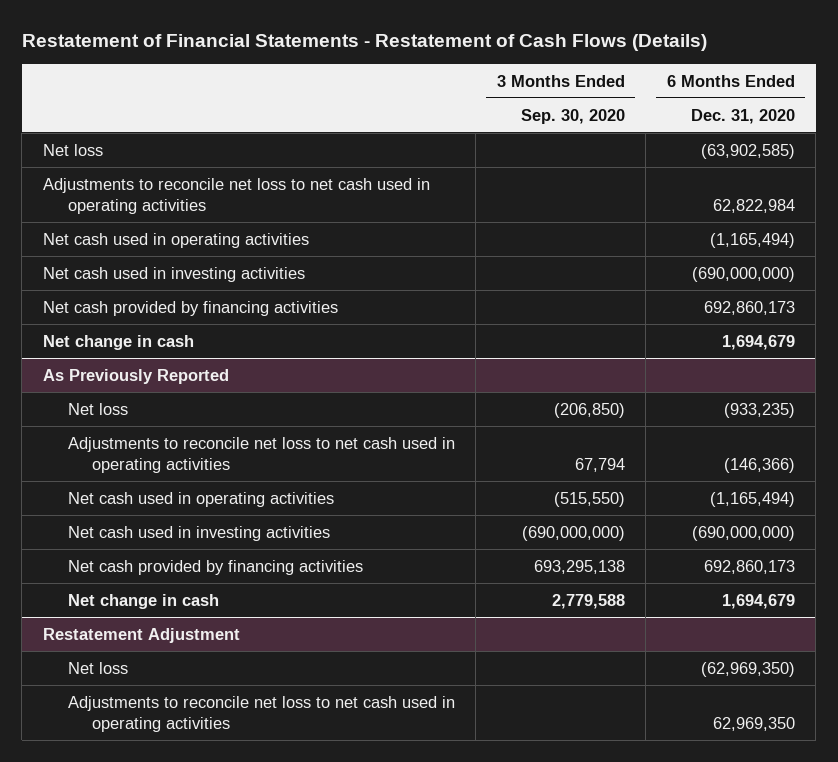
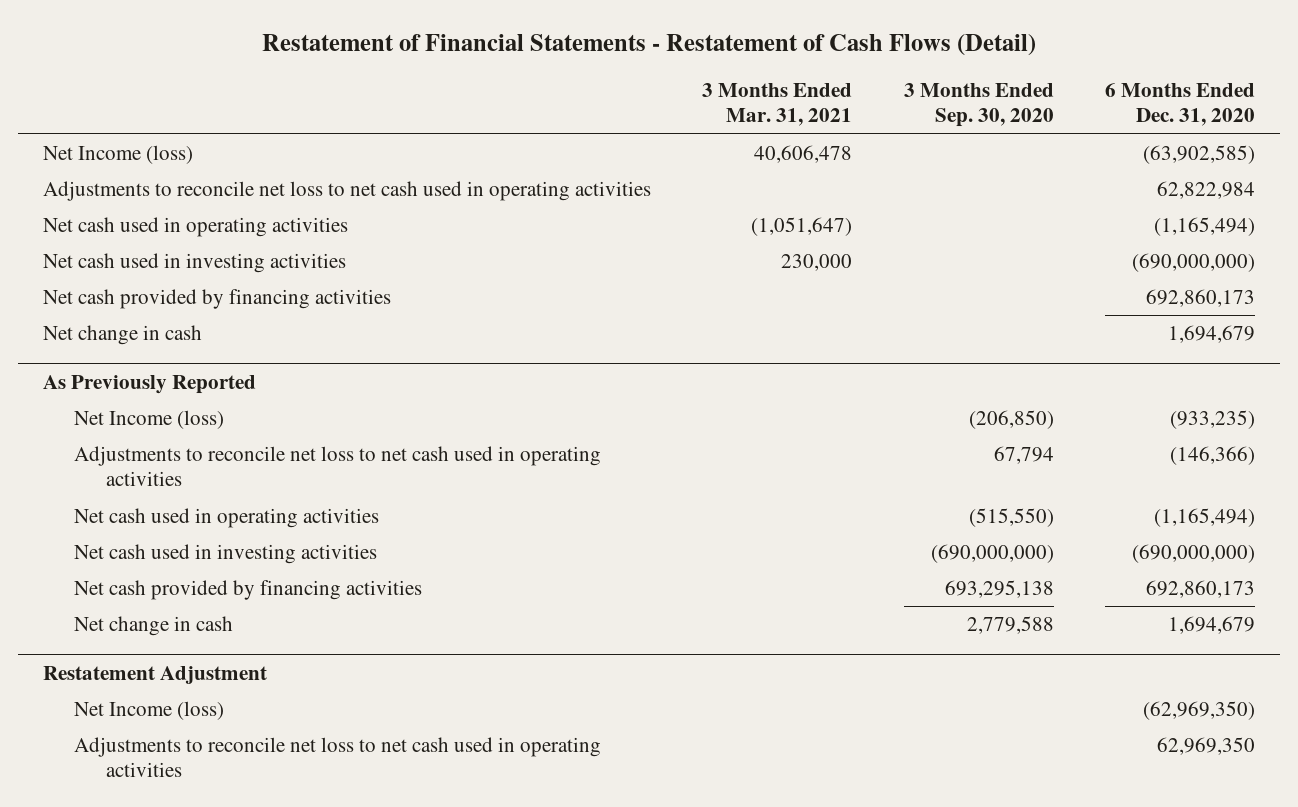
- Restatement of Financial Statements - Restatement of Cash Flows (Details)
+ Restatement of Financial Statements - Restatement of Cash Flows (Detail)
- | 3 Months Ended Sep. 30, 2020 | 6 Months Ended Dec. 31, 2020
+ | 3 Months Ended Mar. 31, 2021 | 3 Months Ended Sep. 30, 2020 | 6 Months Ended Dec. 31, 2020
- Net loss | | (63,902,585)
+ Net Income (loss) | 40,606,478 | | (63,902,585)
@ As Previously Reported
- Net loss | (206,850) | (933,235)
+ Net Income (loss) | | (206,850) | (933,235)
@ Restatement Adjustment
- Net loss | | (62,969,350)
+ Net Income (loss) | | | (62,969,350)

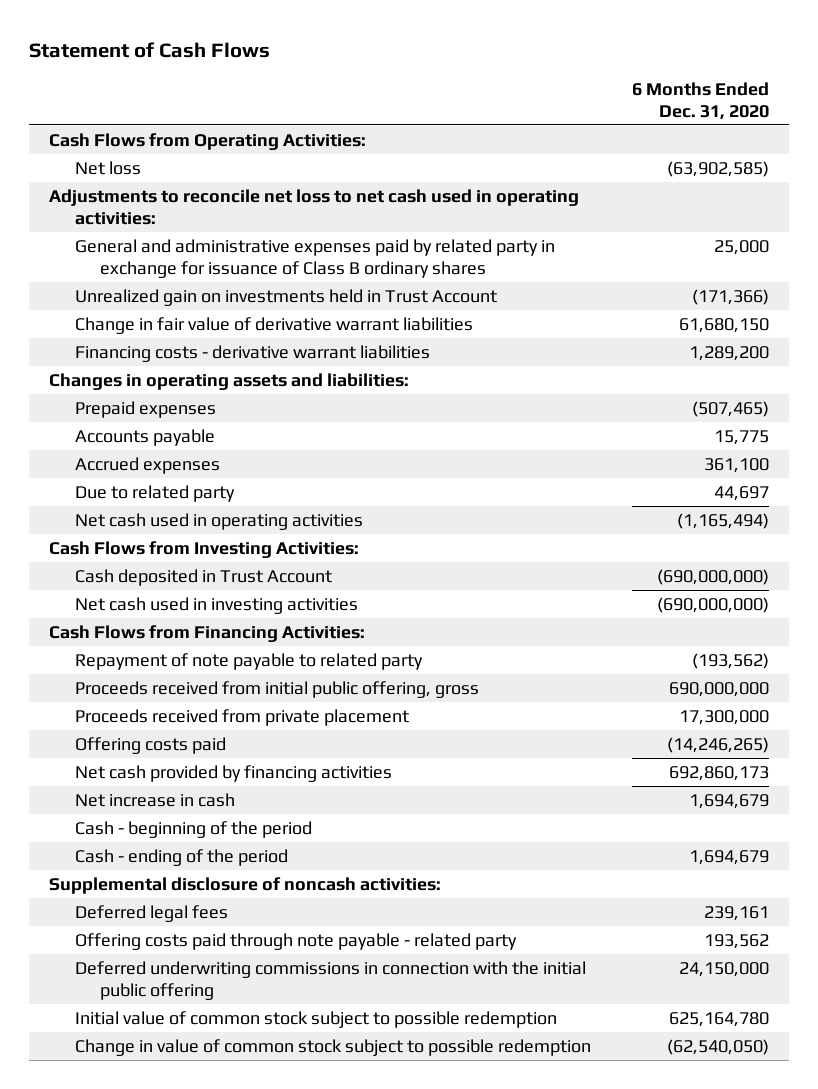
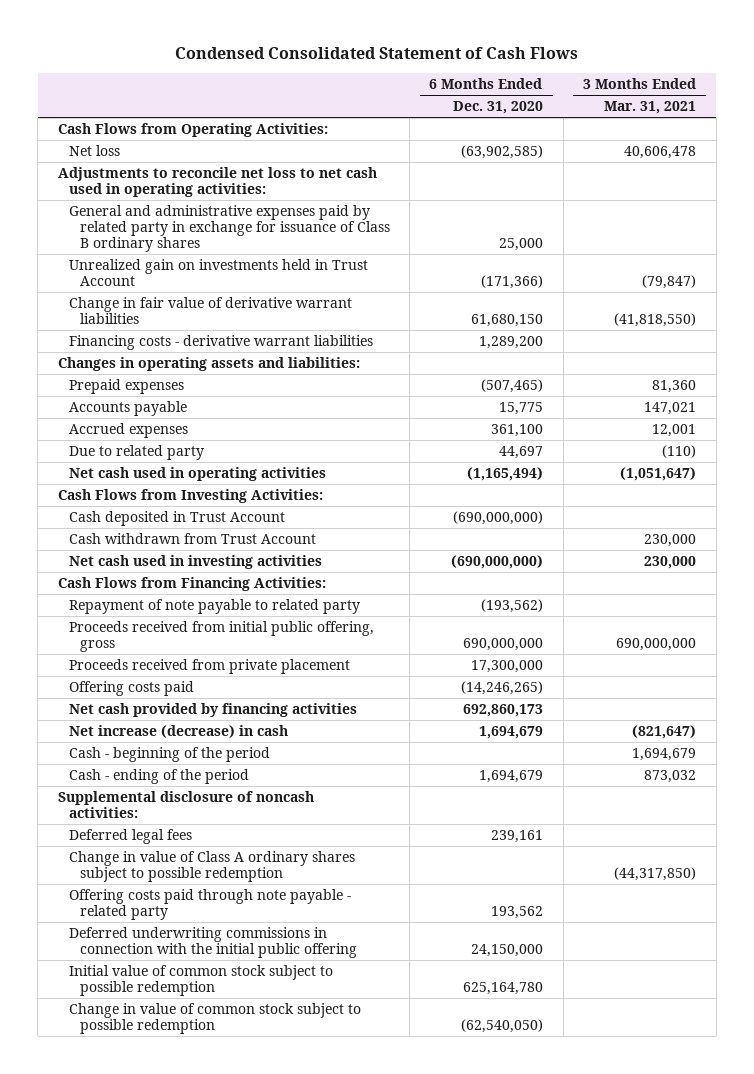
- Statement of Cash Flows
+ Condensed Consolidated Statement of Cash Flows
- | 6 Months Ended Dec. 31, 2020
+ | 6 Months Ended Dec. 31, 2020 | 3 Months Ended Mar. 31, 2021
+ Cash withdrawn from Trust Account | | 230,000
- Net increase in cash | 1,694,679
+ Net increase (decrease) in cash | 1,694,679 | (821,647)
+ Change in value of Class A ordinary shares subject to possible redemption | | (44,317,850)

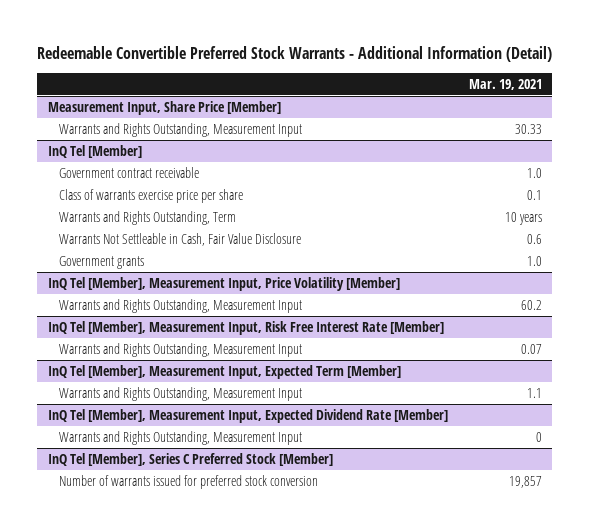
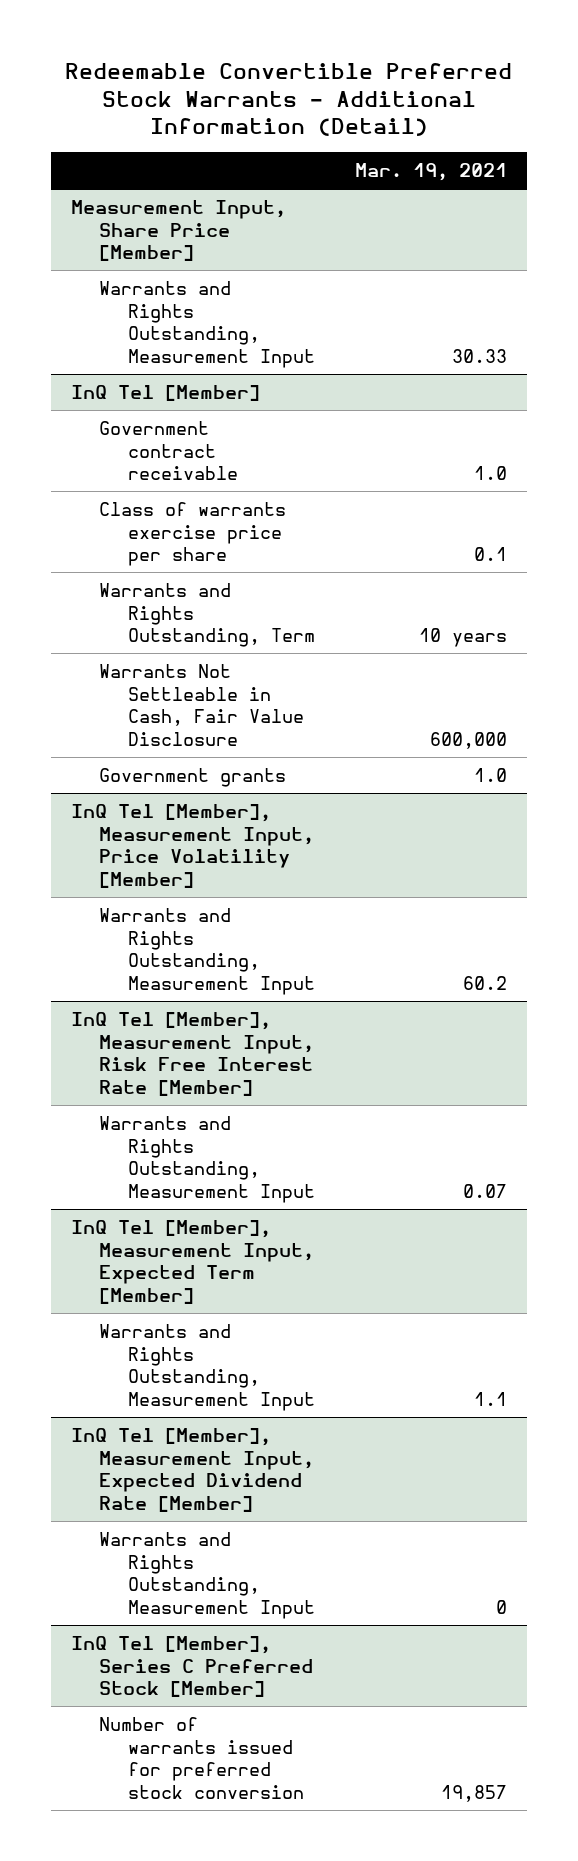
@ InQ Tel [Member]
- Warrants Not Settleable in Cash, Fair Value Disclosure | 0.6
+ Warrants Not Settleable in Cash, Fair Value Disclosure | 600,000

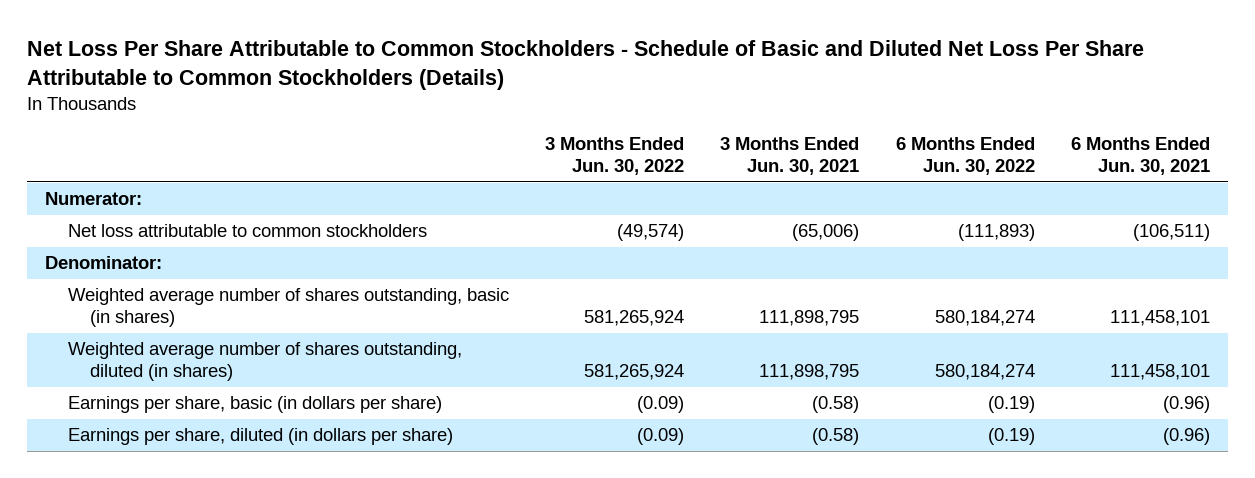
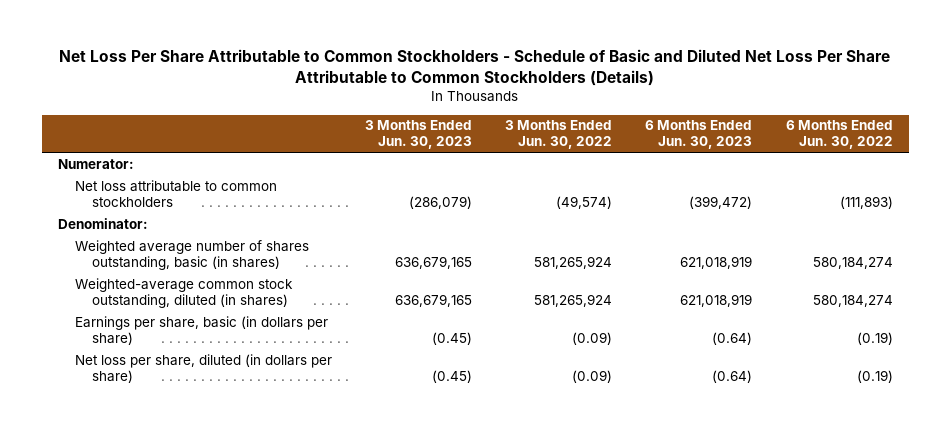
- | 3 Months Ended Jun. 30, 2022 | 3 Months Ended Jun. 30, 2021 | 6 Months Ended Jun. 30, 2022 | 6 Months Ended Jun. 30, 2021
+ | 3 Months Ended Jun. 30, 2023 | 3 Months Ended Jun. 30, 2022 | 6 Months Ended Jun. 30, 2023 | 6 Months Ended Jun. 30, 2022
- Weighted average number of shares outstanding, diluted (in shares) | 581,265,924 | 111,898,795 | 580,184,274 | 111,458,101
+ Weighted-average common stock outstanding, diluted (in shares) | 636,679,165 | 581,265,924 | 621,018,919 | 580,184,274
- Earnings per share, diluted (in dollars per share) | (0.09) | (0.58) | (0.19) | (0.96)
+ Net loss per share, diluted (in dollars per share) | (0.45) | (0.09) | (0.64) | (0.19)

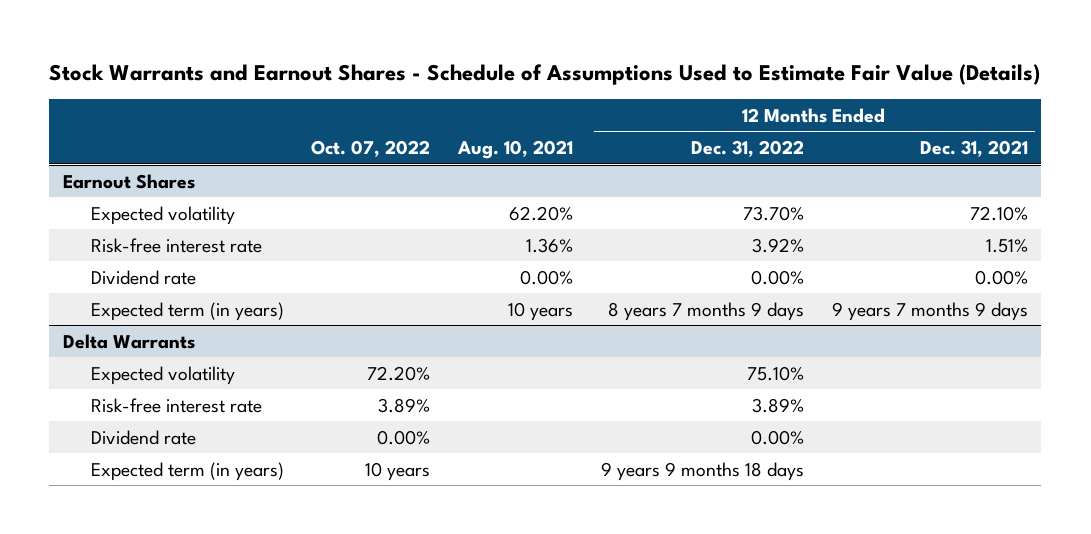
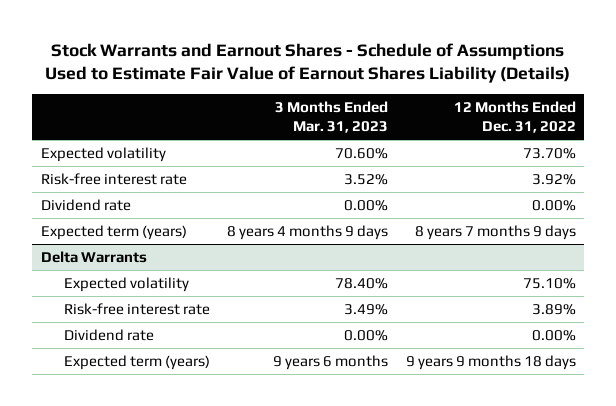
- Stock Warrants and Earnout Shares - Schedule of Assumptions Used to Estimate Fair Value (Details)
+ Stock Warrants and Earnout Shares - Schedule of Assumptions Used to Estimate Fair Value of Earnout Shares Liability (Details)
- | Oct. 07, 2022 | Aug. 10, 2021 | 12 Months Ended Dec. 31, 2022 | 12 Months Ended Dec. 31, 2021
+ | 3 Months Ended Mar. 31, 2023 | 12 Months Ended Dec. 31, 2022
- Earnout Shares
- Expected term (in years) | | 10 years | 8 years 7 months 9 days | 9 years 7 months 9 days
+ Expected term (years) | 8 years 4 months 9 days | 8 years 7 months 9 days
@ Delta Warrants
- Expected term (in years) | 10 years | | 9 years 9 months 18 days |
+ Expected term (years) | 9 years 6 months | 9 years 9 months 18 days

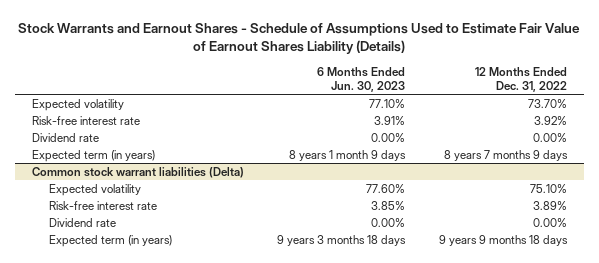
- | 3 Months Ended Mar. 31, 2023 | 12 Months Ended Dec. 31, 2022
+ | 6 Months Ended Jun. 30, 2023 | 12 Months Ended Dec. 31, 2022
- Expected term (years) | 8 years 4 months 9 days | 8 years 7 months 9 days
- Delta Warrants
+ Expected term (in years) | 8 years 1 month 9 days | 8 years 7 months 9 days
+ Common stock warrant liabilities (Delta)
- Expected term (years) | 9 years 6 months | 9 years 9 months 18 days
+ Expected term (in years) | 9 years 3 months 18 days | 9 years 9 months 18 days

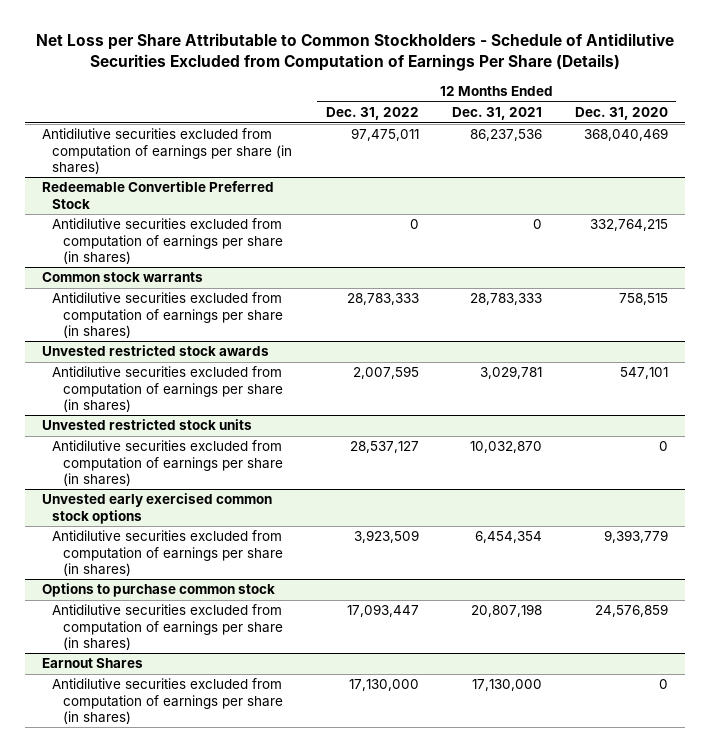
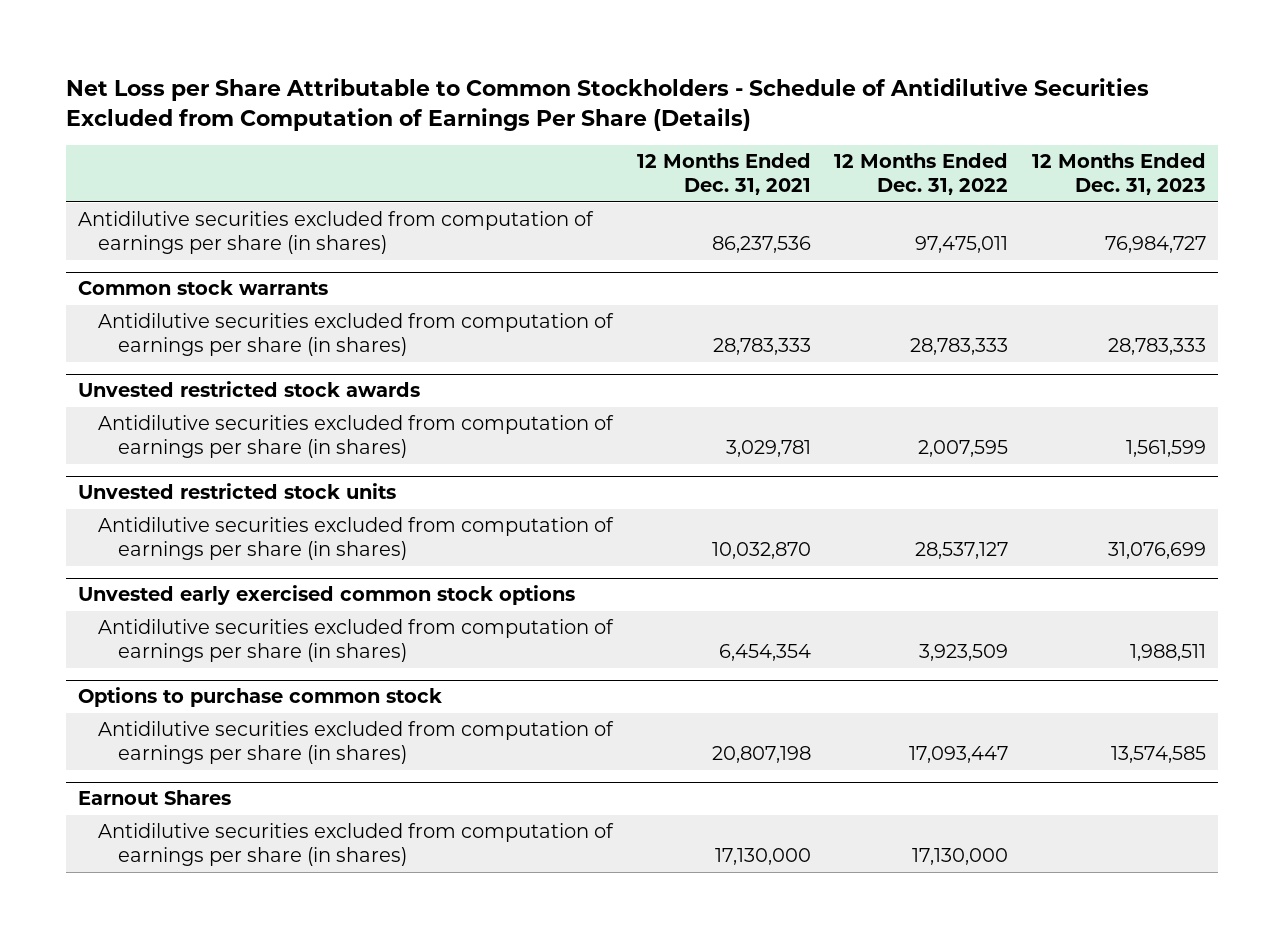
- | 12 Months Ended Dec. 31, 2022 | 12 Months Ended Dec. 31, 2021 | 12 Months Ended Dec. 31, 2020
+ | 12 Months Ended Dec. 31, 2021 | 12 Months Ended Dec. 31, 2022 | 12 Months Ended Dec. 31, 2023
- Redeemable Convertible Preferred Stock
- Antidilutive securities excluded from computation of earnings per share (in shares) | 0 | 0 | 332,764,215

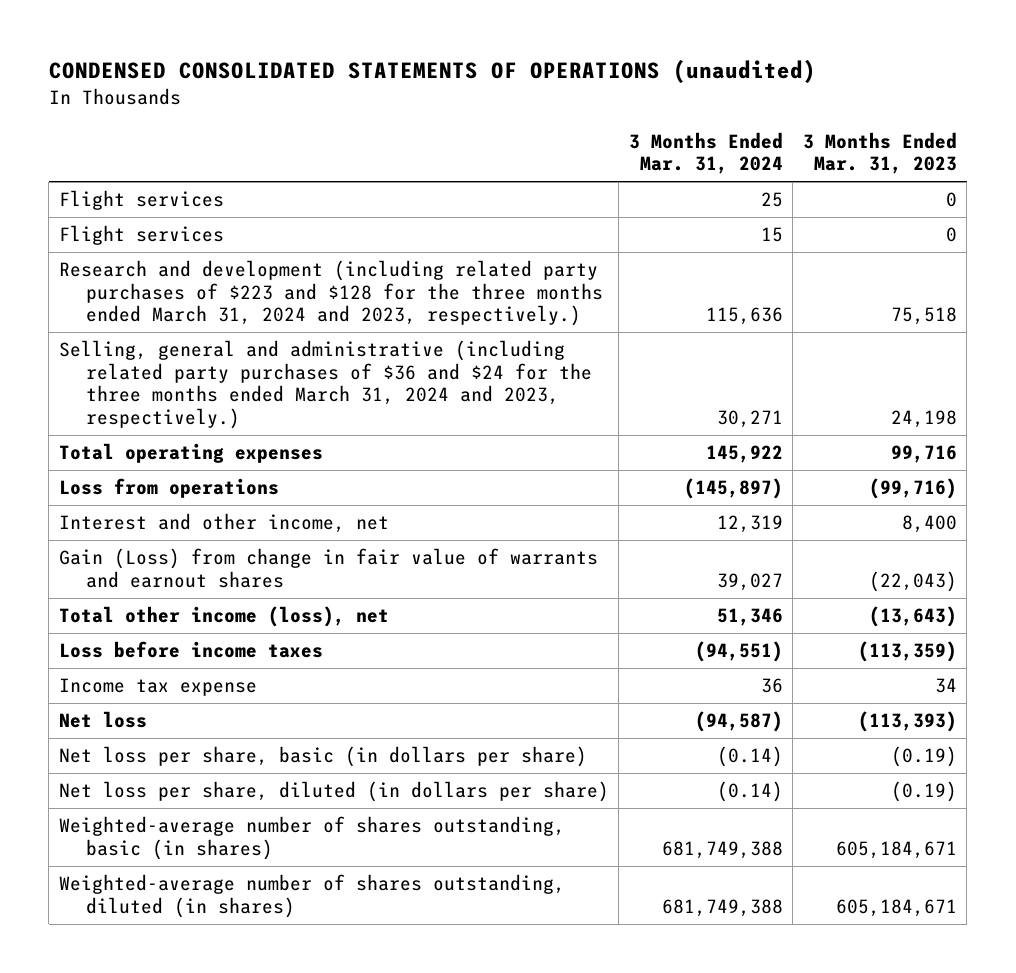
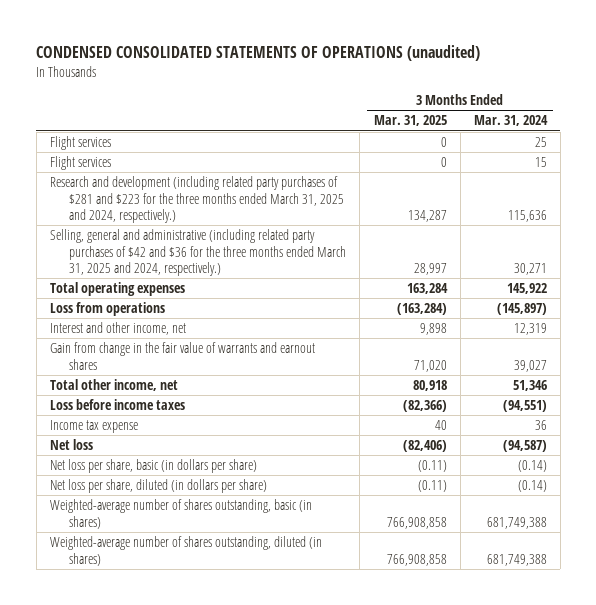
- | 3 Months Ended Mar. 31, 2024 | 3 Months Ended Mar. 31, 2023
+ | 3 Months Ended Mar. 31, 2025 | 3 Months Ended Mar. 31, 2024
- Research and development (including related party purchases of $223 and $128 for the three months ended March 31, 2024 and 2023, respectively.) | 115,636 | 75,518
- Selling, general and administrative (including related party purchases of $36 and $24 for the three months ended March 31, 2024 and 2023, respectively.) | 30,271 | 24,198
+ Research and development (including related party purchases of $281 and $223 for the three months ended March 31, 2025 and 2024, respectively.) | 134,287 | 115,636
+ Selling, general and administrative (including related party purchases of $42 and $36 for the three months ended March 31, 2025 and 2024, respectively.) | 28,997 | 30,271
- Gain (Loss) from change in fair value of warrants and earnout shares | 39,027 | (22,043)
- Total other income (loss), net | 51,346 | (13,643)
+ Gain from change in the fair value of warrants and earnout shares | 71,020 | 39,027
+ Total other income, net | 80,918 | 51,346

